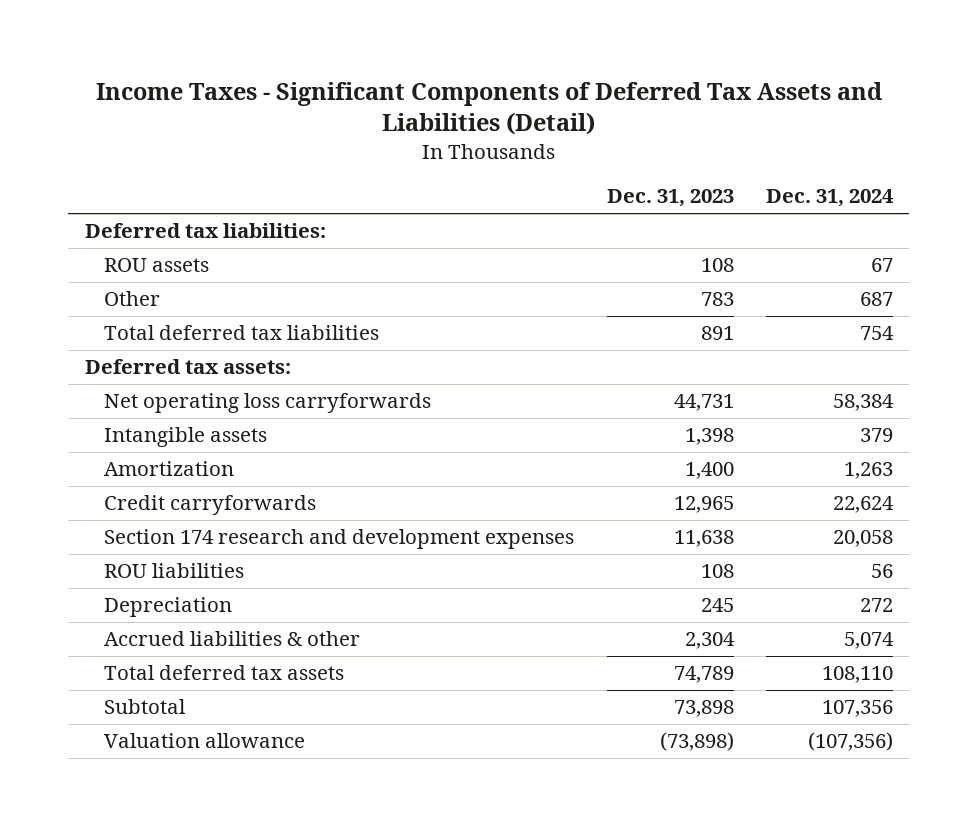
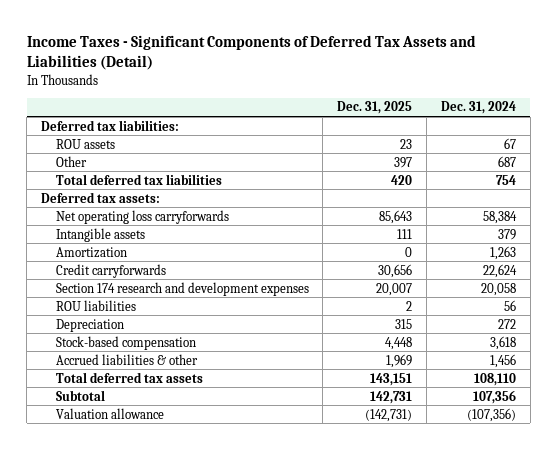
- | Dec. 31, 2023 | Dec. 31, 2024
+ | Dec. 31, 2025 | Dec. 31, 2024
- Accrued liabilities & other | 2,304 | 5,074
+ Stock-based compensation | 4,448 | 3,618
+ Accrued liabilities & other | 1,969 | 1,456

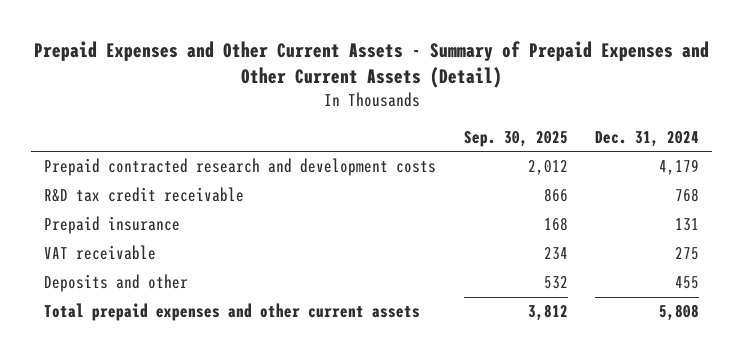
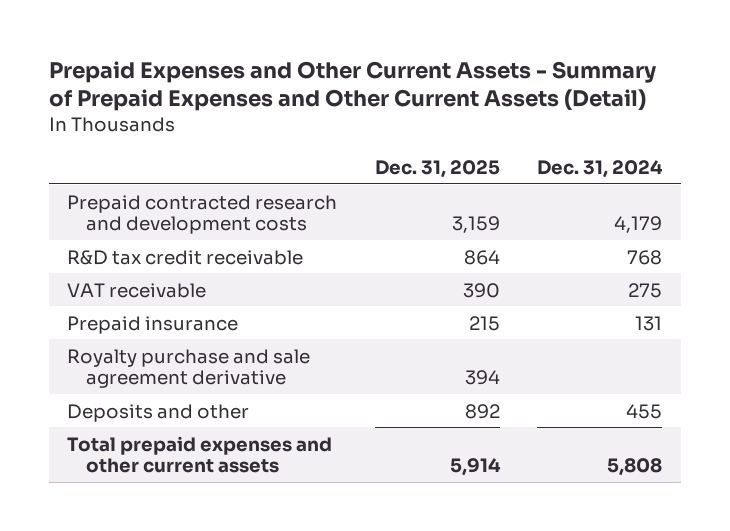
- | Sep. 30, 2025 | Dec. 31, 2024
+ | Dec. 31, 2025 | Dec. 31, 2024
moved down: Prepaid insurance | 215 | 131
+ Royalty purchase and sale agreement derivative | 394 |

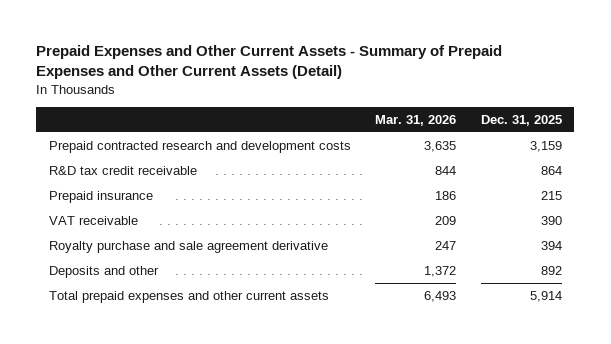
- | Dec. 31, 2025 | Dec. 31, 2024
+ | Mar. 31, 2026 | Dec. 31, 2025
moved down: VAT receivable | 209 | 390

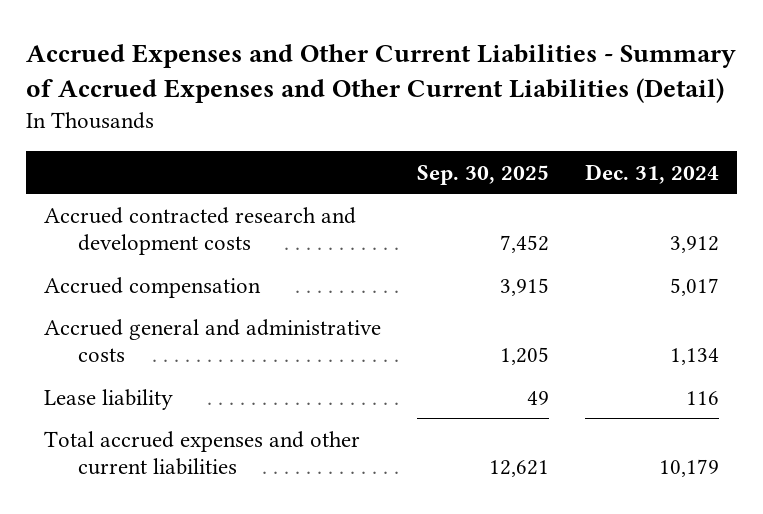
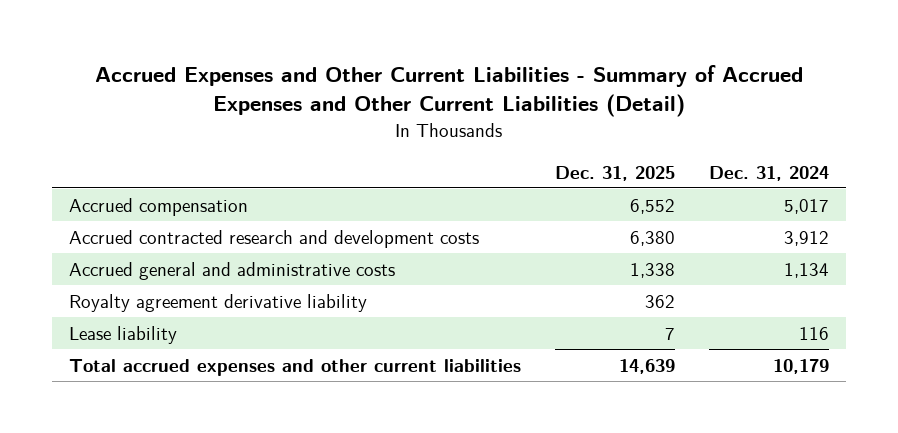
- | Sep. 30, 2025 | Dec. 31, 2024
+ | Dec. 31, 2025 | Dec. 31, 2024
moved down: Accrued contracted research and development costs | 6,380 | 3,912
+ Royalty agreement derivative liability | 362 |

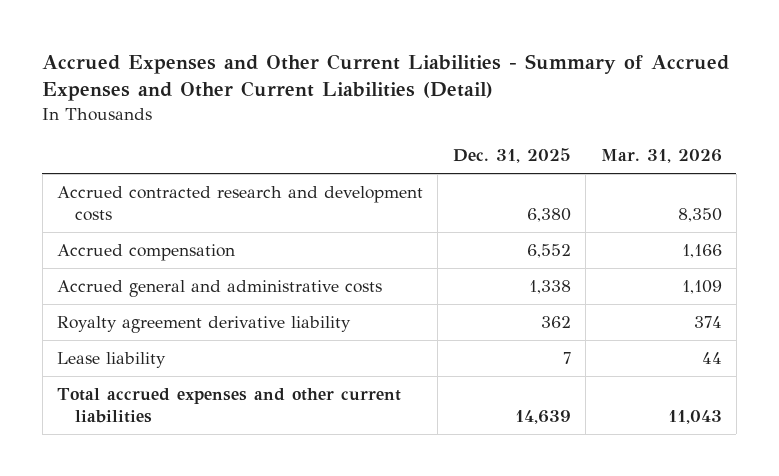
- | Dec. 31, 2025 | Dec. 31, 2024
+ | Dec. 31, 2025 | Mar. 31, 2026
moved down: Accrued compensation | 6,552 | 1,166

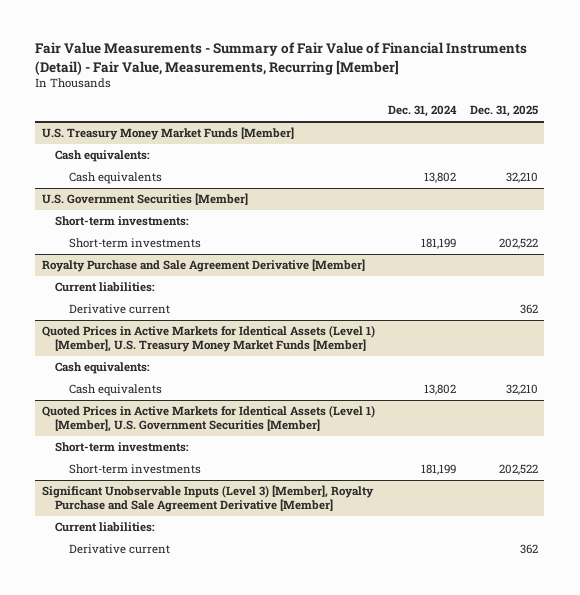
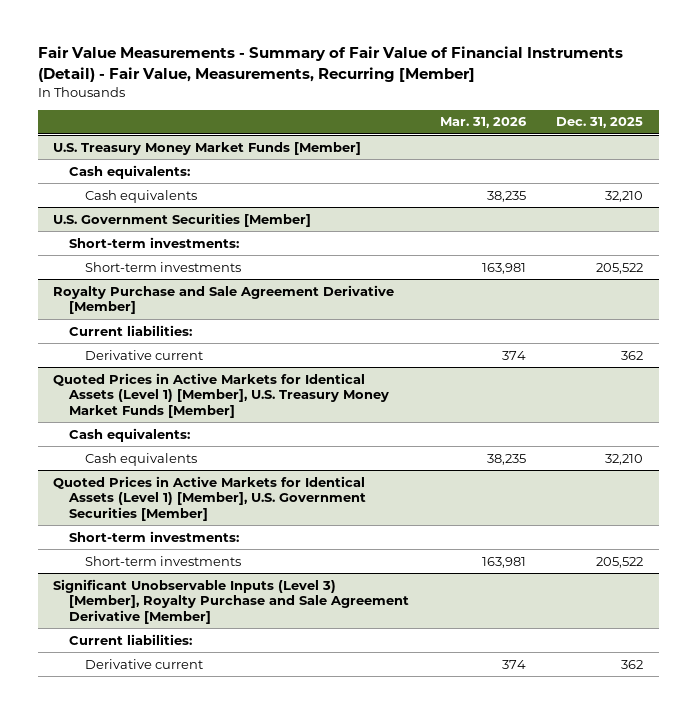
- | Dec. 31, 2024 | Dec. 31, 2025
+ | Mar. 31, 2026 | Dec. 31, 2025
@ U.S. Government Securities [Member]
- Short-term investments | 181,199 | 202,522
+ Short-term investments | 163,981 | 205,522
@ Quoted Prices in Active Markets for Identical Assets (Level 1) [Member], U.S. Government Securities [Member]
- Short-term investments | 181,199 | 202,522
+ Short-term investments | 163,981 | 205,522

